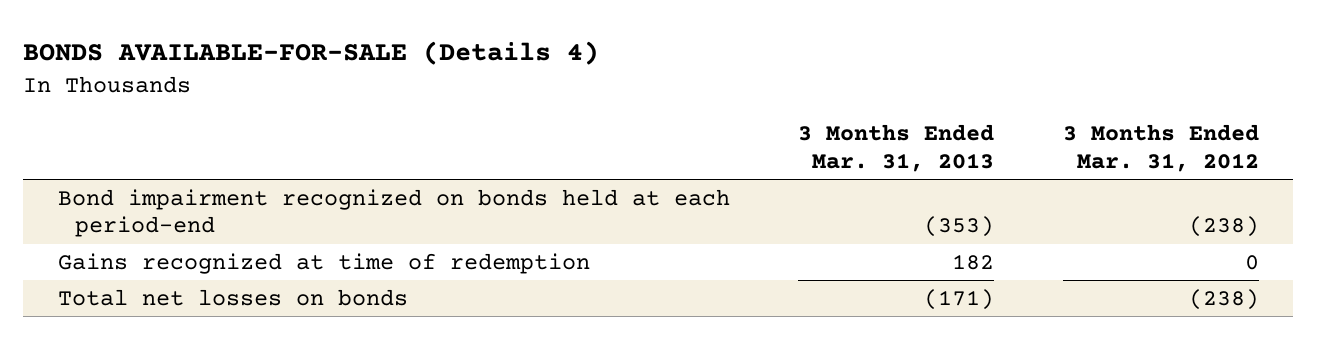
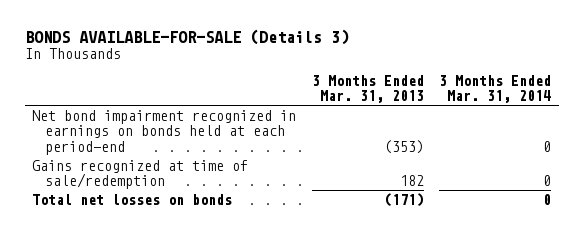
- BONDS AVAILABLE-FOR-SALE (Details 4)
+ BONDS AVAILABLE-FOR-SALE (Details 3)
- | 3 Months Ended Mar. 31, 2013 | 3 Months Ended Mar. 31, 2012
+ | 3 Months Ended Mar. 31, 2013 | 3 Months Ended Mar. 31, 2014
- Bond impairment recognized on bonds held at each period-end | (353) | (238)
- Gains recognized at time of redemption | 182 | 0
+ Net bond impairment recognized in earnings on bonds held at each period-end | (353) | 0
+ Gains recognized at time of sale/redemption | 182 | 0

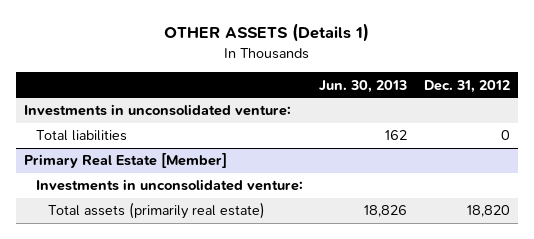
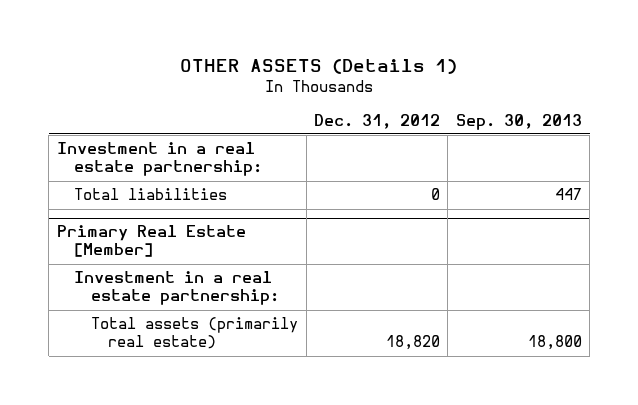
- | Jun. 30, 2013 | Dec. 31, 2012
+ | Dec. 31, 2012 | Sep. 30, 2013
- Investments in unconsolidated venture:
+ Investment in a real estate partnership:
@ Primary Real Estate [Member]
- Investments in unconsolidated venture:
+ Investment in a real estate partnership:

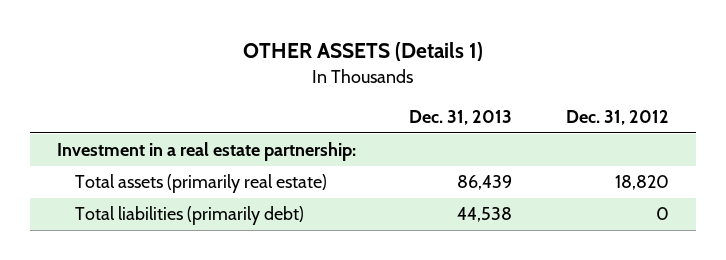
- | Dec. 31, 2012 | Sep. 30, 2013
+ | Dec. 31, 2013 | Dec. 31, 2012
- Total liabilities | 0 | 447
- Primary Real Estate [Member]
- Investment in a real estate partnership:
+ Total liabilities (primarily debt) | 44,538 | 0

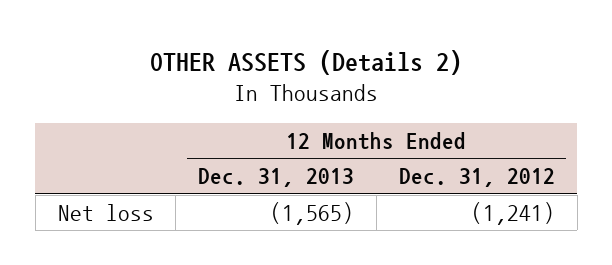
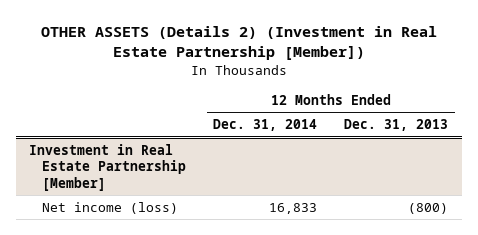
- OTHER ASSETS (Details 2)
+ OTHER ASSETS (Details 2) (Investment in Real Estate Partnership [Member])
- | 12 Months Ended Dec. 31, 2013 | 12 Months Ended Dec. 31, 2012
+ | 12 Months Ended Dec. 31, 2014 | 12 Months Ended Dec. 31, 2013
- Net loss | (1,565) | (1,241)
+ Investment in Real Estate Partnership [Member]
+ Net income (loss) | 16,833 | (800)

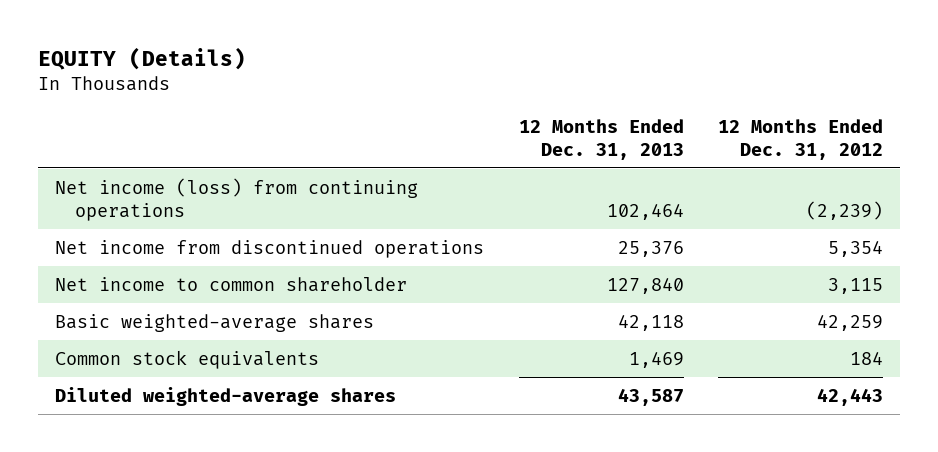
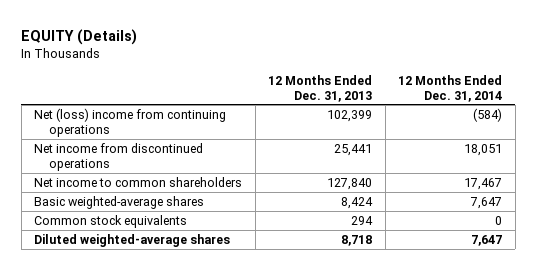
- | 12 Months Ended Dec. 31, 2013 | 12 Months Ended Dec. 31, 2012
+ | 12 Months Ended Dec. 31, 2013 | 12 Months Ended Dec. 31, 2014
- Net income (loss) from continuing operations | 102,464 | (2,239)
- Net income from discontinued operations | 25,376 | 5,354
- Net income to common shareholder | 127,840 | 3,115
- Basic weighted-average shares | 42,118 | 42,259
- Common stock equivalents | 1,469 | 184
- Diluted weighted-average shares | 43,587 | 42,443
+ Net (loss) income from continuing operations | 102,399 | (584)
+ Net income from discontinued operations | 25,441 | 18,051
+ Net income to common shareholders | 127,840 | 17,467
+ Basic weighted-average shares | 8,424 | 7,647
+ Common stock equivalents | 294 | 0
+ Diluted weighted-average shares | 8,718 | 7,647

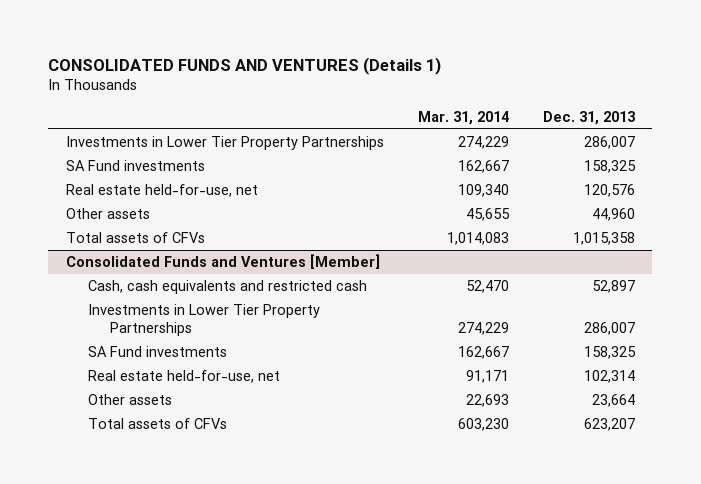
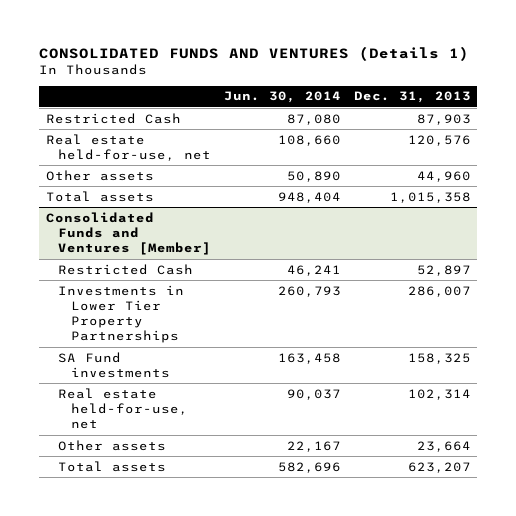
- | Mar. 31, 2014 | Dec. 31, 2013
+ | Jun. 30, 2014 | Dec. 31, 2013
- Investments in Lower Tier Property Partnerships | 274,229 | 286,007
- SA Fund investments | 162,667 | 158,325
+ Restricted Cash | 87,080 | 87,903
- Total assets of CFVs | 1,014,083 | 1,015,358
+ Total assets | 948,404 | 1,015,358
@ Consolidated Funds and Ventures [Member]
- Cash, cash equivalents and restricted cash | 52,470 | 52,897
+ Restricted Cash | 46,241 | 52,897
- Total assets of CFVs | 603,230 | 623,207
+ Total assets | 582,696 | 623,207

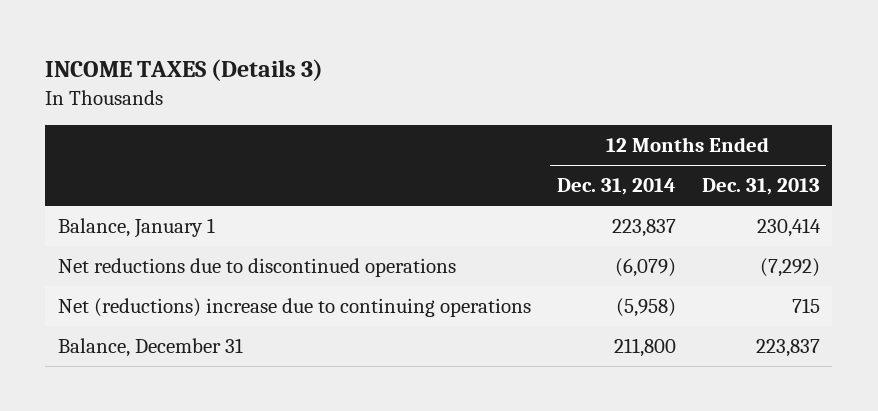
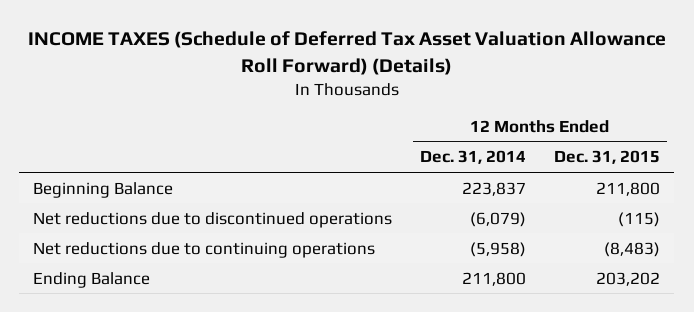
- INCOME TAXES (Details 3)
+ INCOME TAXES (Schedule of Deferred Tax Asset Valuation Allowance Roll Forward) (Details)
- | 12 Months Ended Dec. 31, 2014 | 12 Months Ended Dec. 31, 2013
+ | 12 Months Ended Dec. 31, 2014 | 12 Months Ended Dec. 31, 2015
- Balance, January 1 | 223,837 | 230,414
+ Beginning Balance | 223,837 | 211,800
- Net (reductions) increase due to continuing operations | (5,958) | 715
- Balance, December 31 | 211,800 | 223,837
+ Net reductions due to continuing operations | (5,958) | (8,483)
+ Ending Balance | 211,800 | 203,202

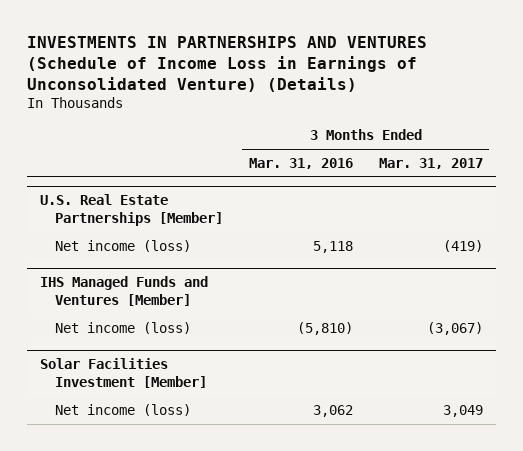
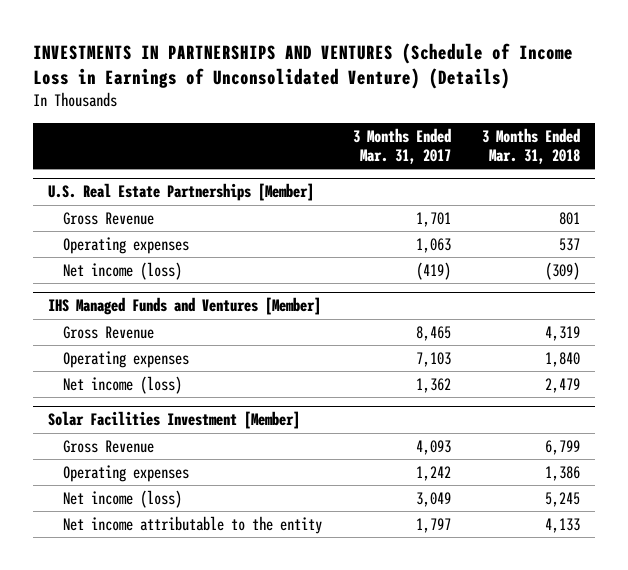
- | 3 Months Ended Mar. 31, 2016 | 3 Months Ended Mar. 31, 2017
+ | 3 Months Ended Mar. 31, 2017 | 3 Months Ended Mar. 31, 2018
@ U.S. Real Estate Partnerships [Member]
+ Gross Revenue | 1,701 | 801
+ Operating expenses | 1,063 | 537
@ IHS Managed Funds and Ventures [Member]
- Net income (loss) | (5,810) | (3,067)
+ Gross Revenue | 8,465 | 4,319
+ Operating expenses | 7,103 | 1,840
+ Net income (loss) | 1,362 | 2,479
@ Solar Facilities Investment [Member]
+ Gross Revenue | 4,093 | 6,799
+ Operating expenses | 1,242 | 1,386
+ Net income attributable to the entity | 1,797 | 4,133

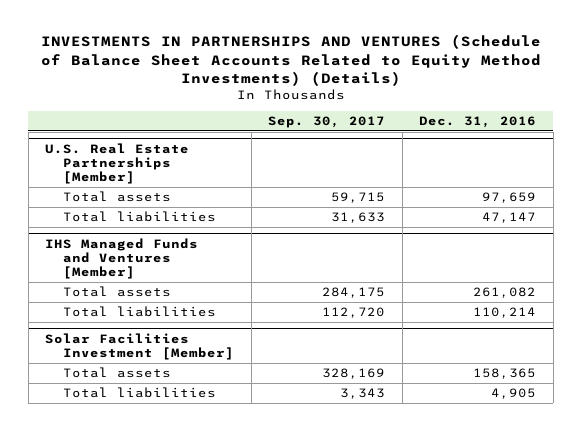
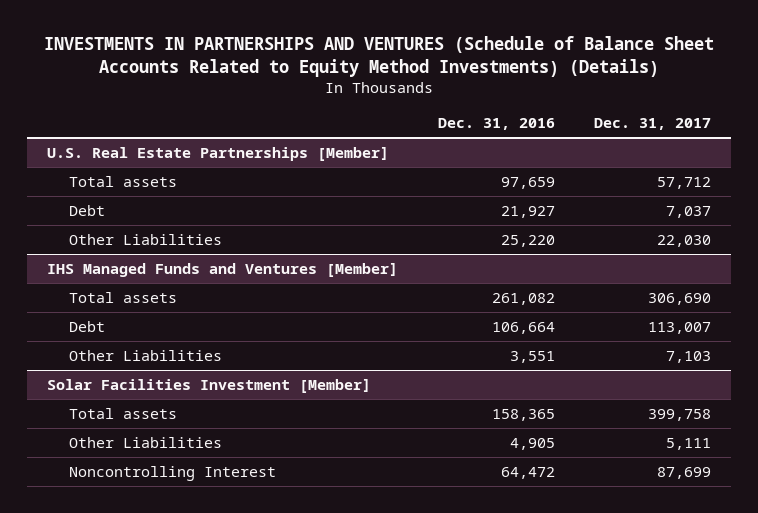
- | Sep. 30, 2017 | Dec. 31, 2016
+ | Dec. 31, 2016 | Dec. 31, 2017
@ U.S. Real Estate Partnerships [Member]
- Total liabilities | 31,633 | 47,147
+ Debt | 21,927 | 7,037
+ Other Liabilities | 25,220 | 22,030
@ IHS Managed Funds and Ventures [Member]
- Total liabilities | 112,720 | 110,214
+ Debt | 106,664 | 113,007
+ Other Liabilities | 3,551 | 7,103
@ Solar Facilities Investment [Member]
- Total liabilities | 3,343 | 4,905
+ Other Liabilities | 4,905 | 5,111
+ Noncontrolling Interest | 64,472 | 87,699

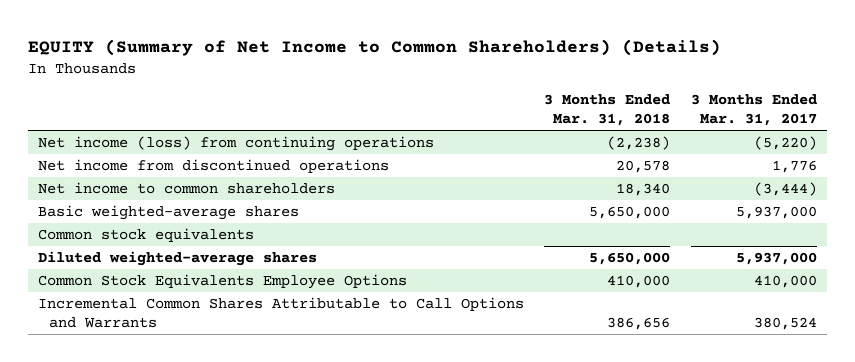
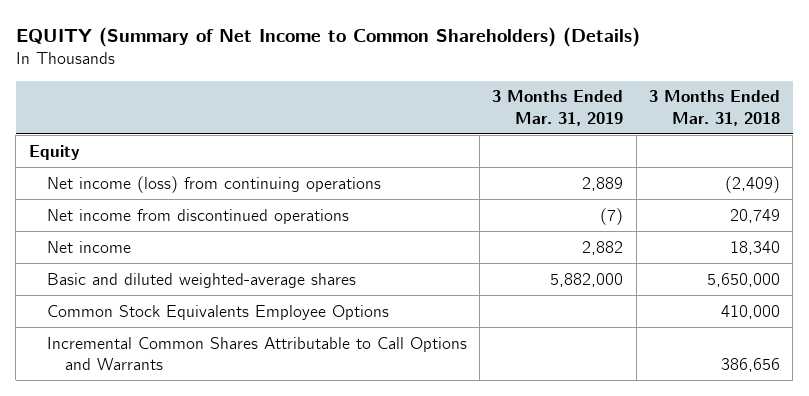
- | 3 Months Ended Mar. 31, 2018 | 3 Months Ended Mar. 31, 2017
+ | 3 Months Ended Mar. 31, 2019 | 3 Months Ended Mar. 31, 2018
- Net income (loss) from continuing operations | (2,238) | (5,220)
- Net income from discontinued operations | 20,578 | 1,776
- Net income to common shareholders | 18,340 | (3,444)
- Basic weighted-average shares | 5,650,000 | 5,937,000
- Common stock equivalents
- Diluted weighted-average shares | 5,650,000 | 5,937,000
+ Equity
+ Net income (loss) from continuing operations | 2,889 | (2,409)
+ Net income from discontinued operations | (7) | 20,749
+ Net income | 2,882 | 18,340
+ Basic and diluted weighted-average shares | 5,882,000 | 5,650,000

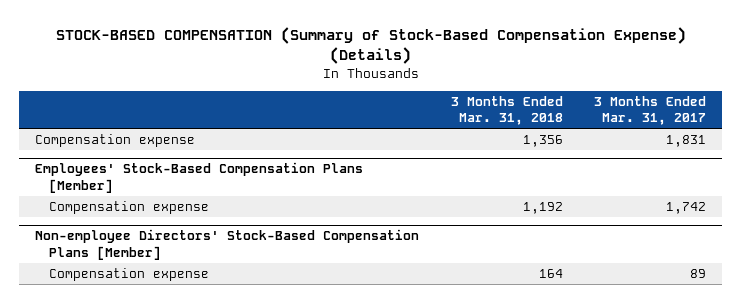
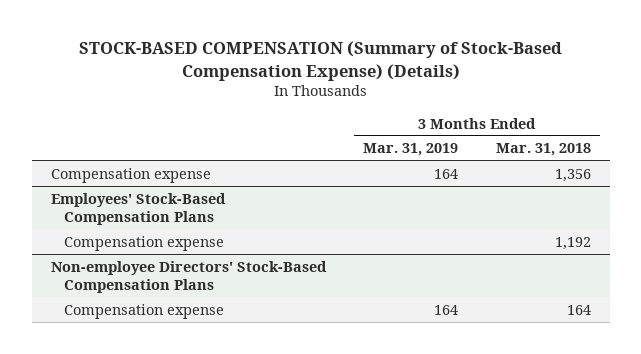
- | 3 Months Ended Mar. 31, 2018 | 3 Months Ended Mar. 31, 2017
+ | 3 Months Ended Mar. 31, 2019 | 3 Months Ended Mar. 31, 2018
- Employees' Stock-Based Compensation Plans [Member]
+ Employees' Stock-Based Compensation Plans
- Non-employee Directors' Stock-Based Compensation Plans [Member]
+ Non-employee Directors' Stock-Based Compensation Plans

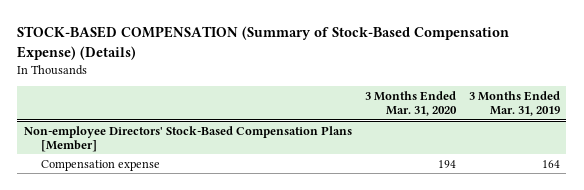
- | 3 Months Ended Mar. 31, 2019 | 3 Months Ended Mar. 31, 2018
+ | 3 Months Ended Mar. 31, 2020 | 3 Months Ended Mar. 31, 2019
- Compensation expense | 164 | 1,356
- Employees' Stock-Based Compensation Plans
- Compensation expense | | 1,192
- Non-employee Directors' Stock-Based Compensation Plans
+ Non-employee Directors' Stock-Based Compensation Plans [Member]

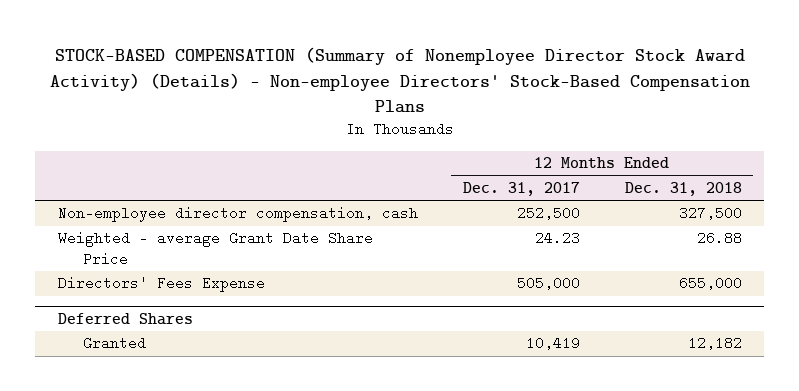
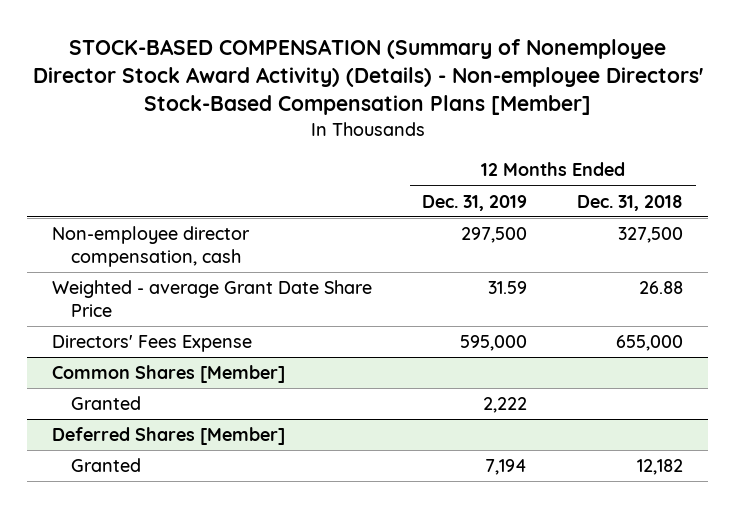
- STOCK-BASED COMPENSATION (Summary of Nonemployee Director Stock Award Activity) (Details) - Non-employee Directors' Stock-Based Compensation Plans
+ STOCK-BASED COMPENSATION (Summary of Nonemployee Director Stock Award Activity) (Details) - Non-employee Directors' Stock-Based Compensation Plans [Member]
- | 12 Months Ended Dec. 31, 2017 | 12 Months Ended Dec. 31, 2018
+ | 12 Months Ended Dec. 31, 2019 | 12 Months Ended Dec. 31, 2018
- Deferred Shares
+ Common Shares [Member]
+ Granted | 2,222 |
+ Deferred Shares [Member]

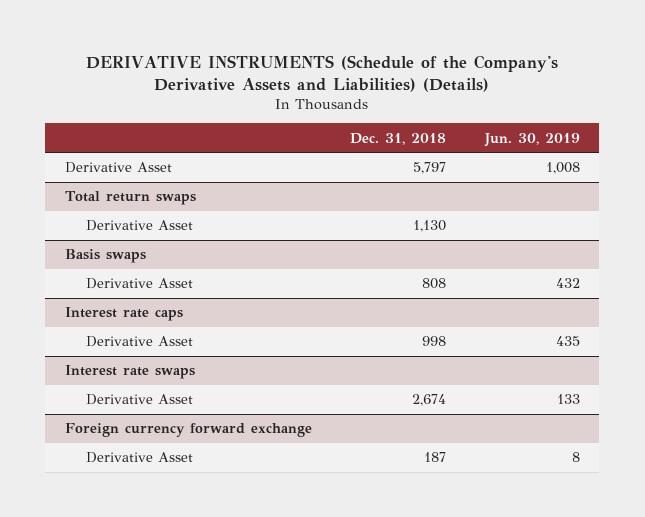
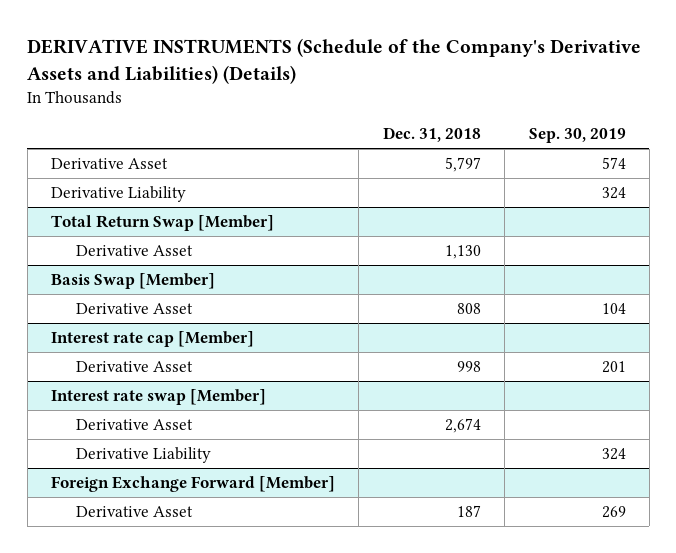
- | Dec. 31, 2018 | Jun. 30, 2019
+ | Dec. 31, 2018 | Sep. 30, 2019
- Total return swaps
+ Derivative Liability | | 324
+ Total Return Swap [Member]
- Basis swaps
+ Basis Swap [Member]
- Interest rate caps
+ Interest rate cap [Member]
- Interest rate swaps
+ Interest rate swap [Member]
- Foreign currency forward exchange
+ Derivative Liability | | 324
+ Foreign Exchange Forward [Member]

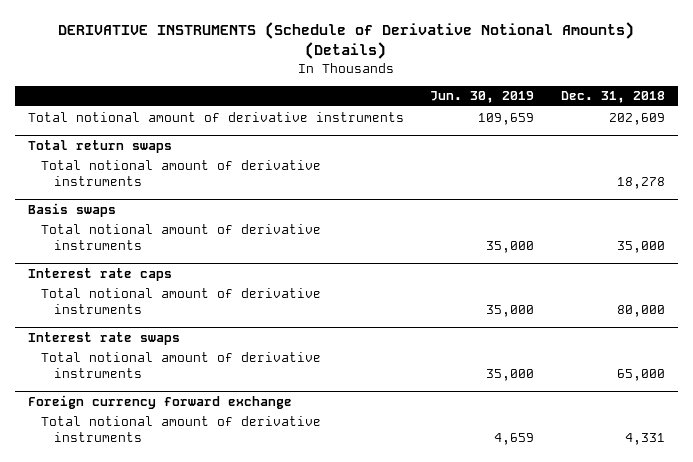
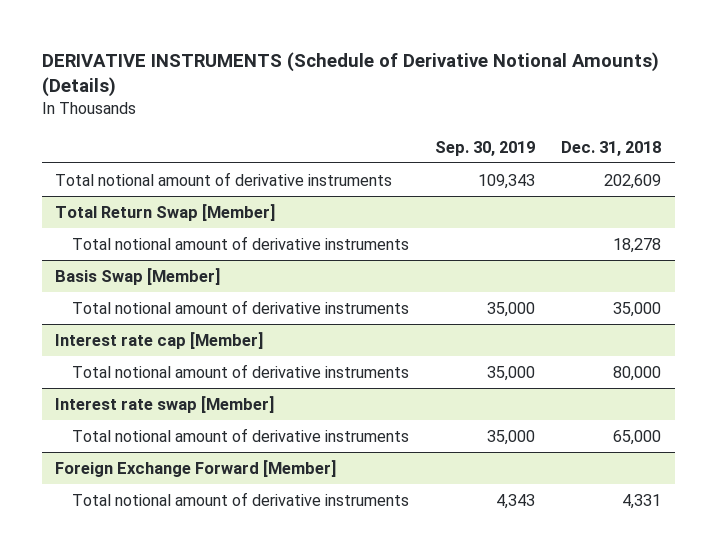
- | Jun. 30, 2019 | Dec. 31, 2018
+ | Sep. 30, 2019 | Dec. 31, 2018
- Total return swaps
+ Total Return Swap [Member]
- Basis swaps
+ Basis Swap [Member]
- Interest rate caps
+ Interest rate cap [Member]
- Interest rate swaps
+ Interest rate swap [Member]
- Foreign currency forward exchange
+ Foreign Exchange Forward [Member]

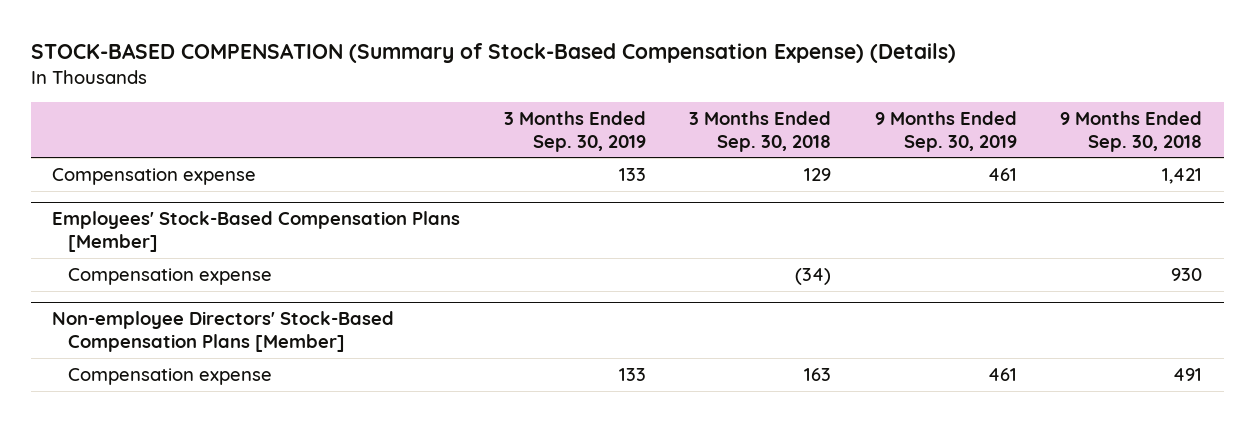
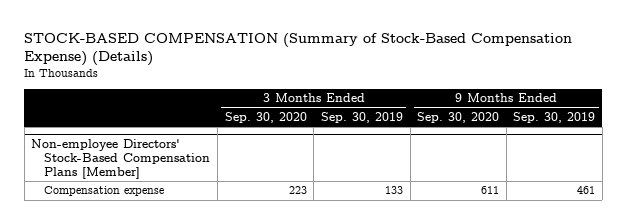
- | 3 Months Ended Sep. 30, 2019 | 3 Months Ended Sep. 30, 2018 | 9 Months Ended Sep. 30, 2019 | 9 Months Ended Sep. 30, 2018
+ | 3 Months Ended Sep. 30, 2020 | 3 Months Ended Sep. 30, 2019 | 9 Months Ended Sep. 30, 2020 | 9 Months Ended Sep. 30, 2019
- Compensation expense | 133 | 129 | 461 | 1,421
- Employees' Stock-Based Compensation Plans [Member]
- Compensation expense | | (34) | | 930

